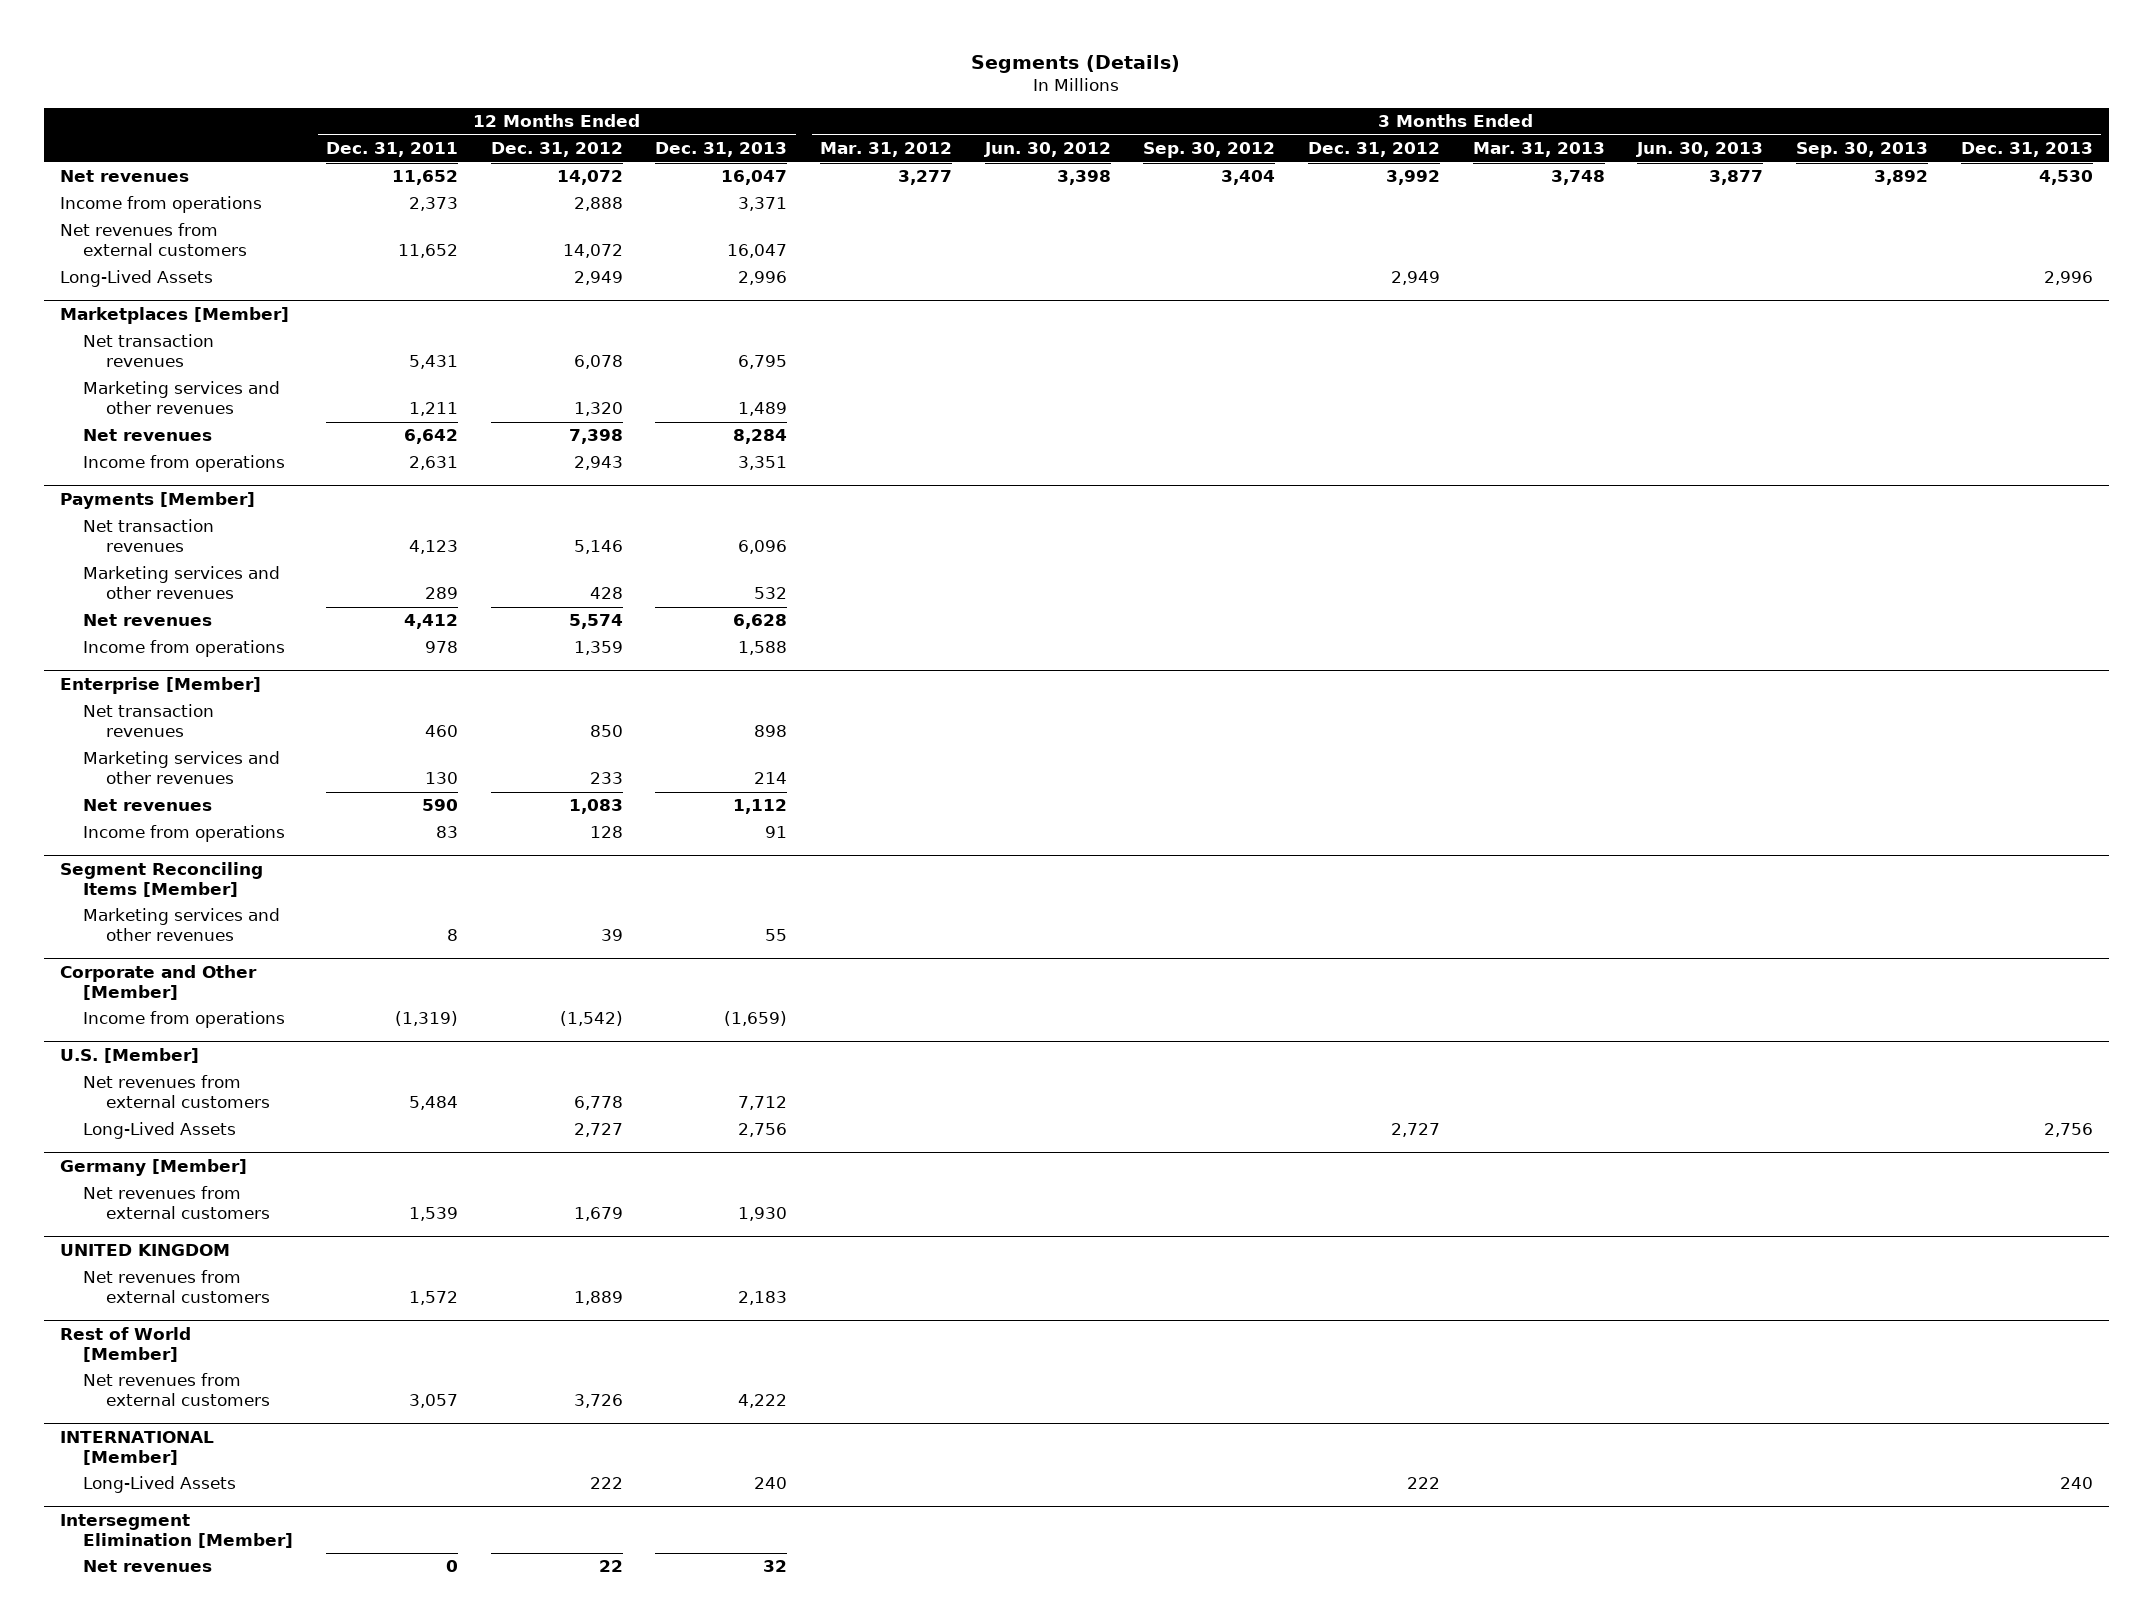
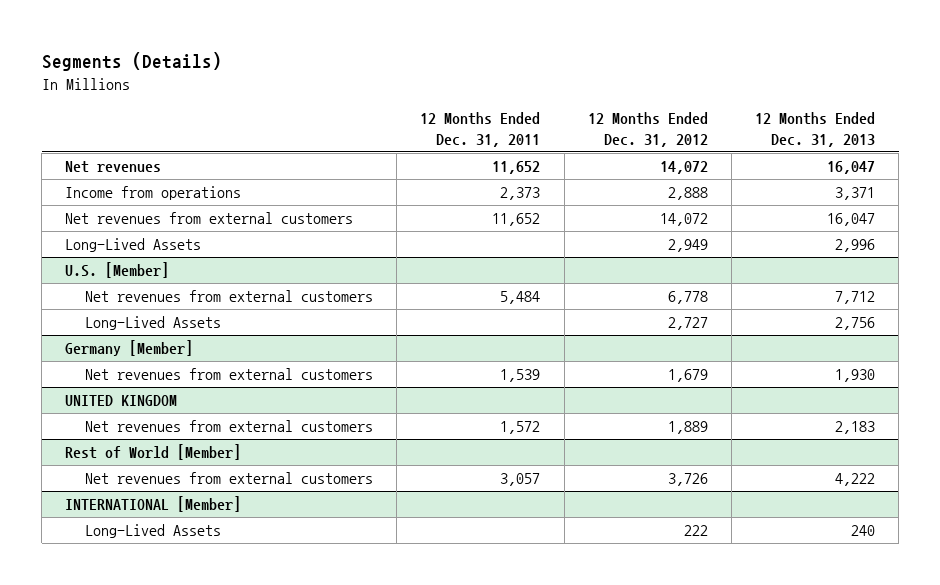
- | 12 Months Ended Dec. 31, 2011 | 12 Months Ended Dec. 31, 2012 | 12 Months Ended Dec. 31, 2013 | 3 Months Ended Mar. 31, 2012 | 3 Months Ended Jun. 30, 2012 | 3 Months Ended Sep. 30, 2012 | 3 Months Ended Dec. 31, 2012 | 3 Months Ended Mar. 31, 2013 | 3 Months Ended Jun. 30, 2013 | 3 Months Ended Sep. 30, 2013 | 3 Months Ended Dec. 31, 2013
+ | 12 Months Ended Dec. 31, 2011 | 12 Months Ended Dec. 31, 2012 | 12 Months Ended Dec. 31, 2013
- Marketplaces [Member]
- Net transaction revenues | 5,431 | 6,078 | 6,795 | | | | | | | |
- Marketing services and other revenues | 1,211 | 1,320 | 1,489 | | | | | | | |
- Net revenues | 6,642 | 7,398 | 8,284 | | | | | | | |
- Income from operations | 2,631 | 2,943 | 3,351 | | | | | | | |
- Payments [Member]
- Net transaction revenues | 4,123 | 5,146 | 6,096 | | | | | | | |
- Marketing services and other revenues | 289 | 428 | 532 | | | | | | | |
- Net revenues | 4,412 | 5,574 | 6,628 | | | | | | | |
- Income from operations | 978 | 1,359 | 1,588 | | | | | | | |
- Enterprise [Member]
- Net transaction revenues | 460 | 850 | 898 | | | | | | | |
- Marketing services and other revenues | 130 | 233 | 214 | | | | | | | |
- Net revenues | 590 | 1,083 | 1,112 | | | | | | | |
- Income from operations | 83 | 128 | 91 | | | | | | | |
- Segment Reconciling Items [Member]
- Marketing services and other revenues | 8 | 39 | 55 | | | | | | | |
- Corporate and Other [Member]
- Income from operations | (1,319) | (1,542) | (1,659) | | | | | | | |
- Intersegment Elimination [Member]
- Net revenues | 0 | 22 | 32 | | | | | | | |

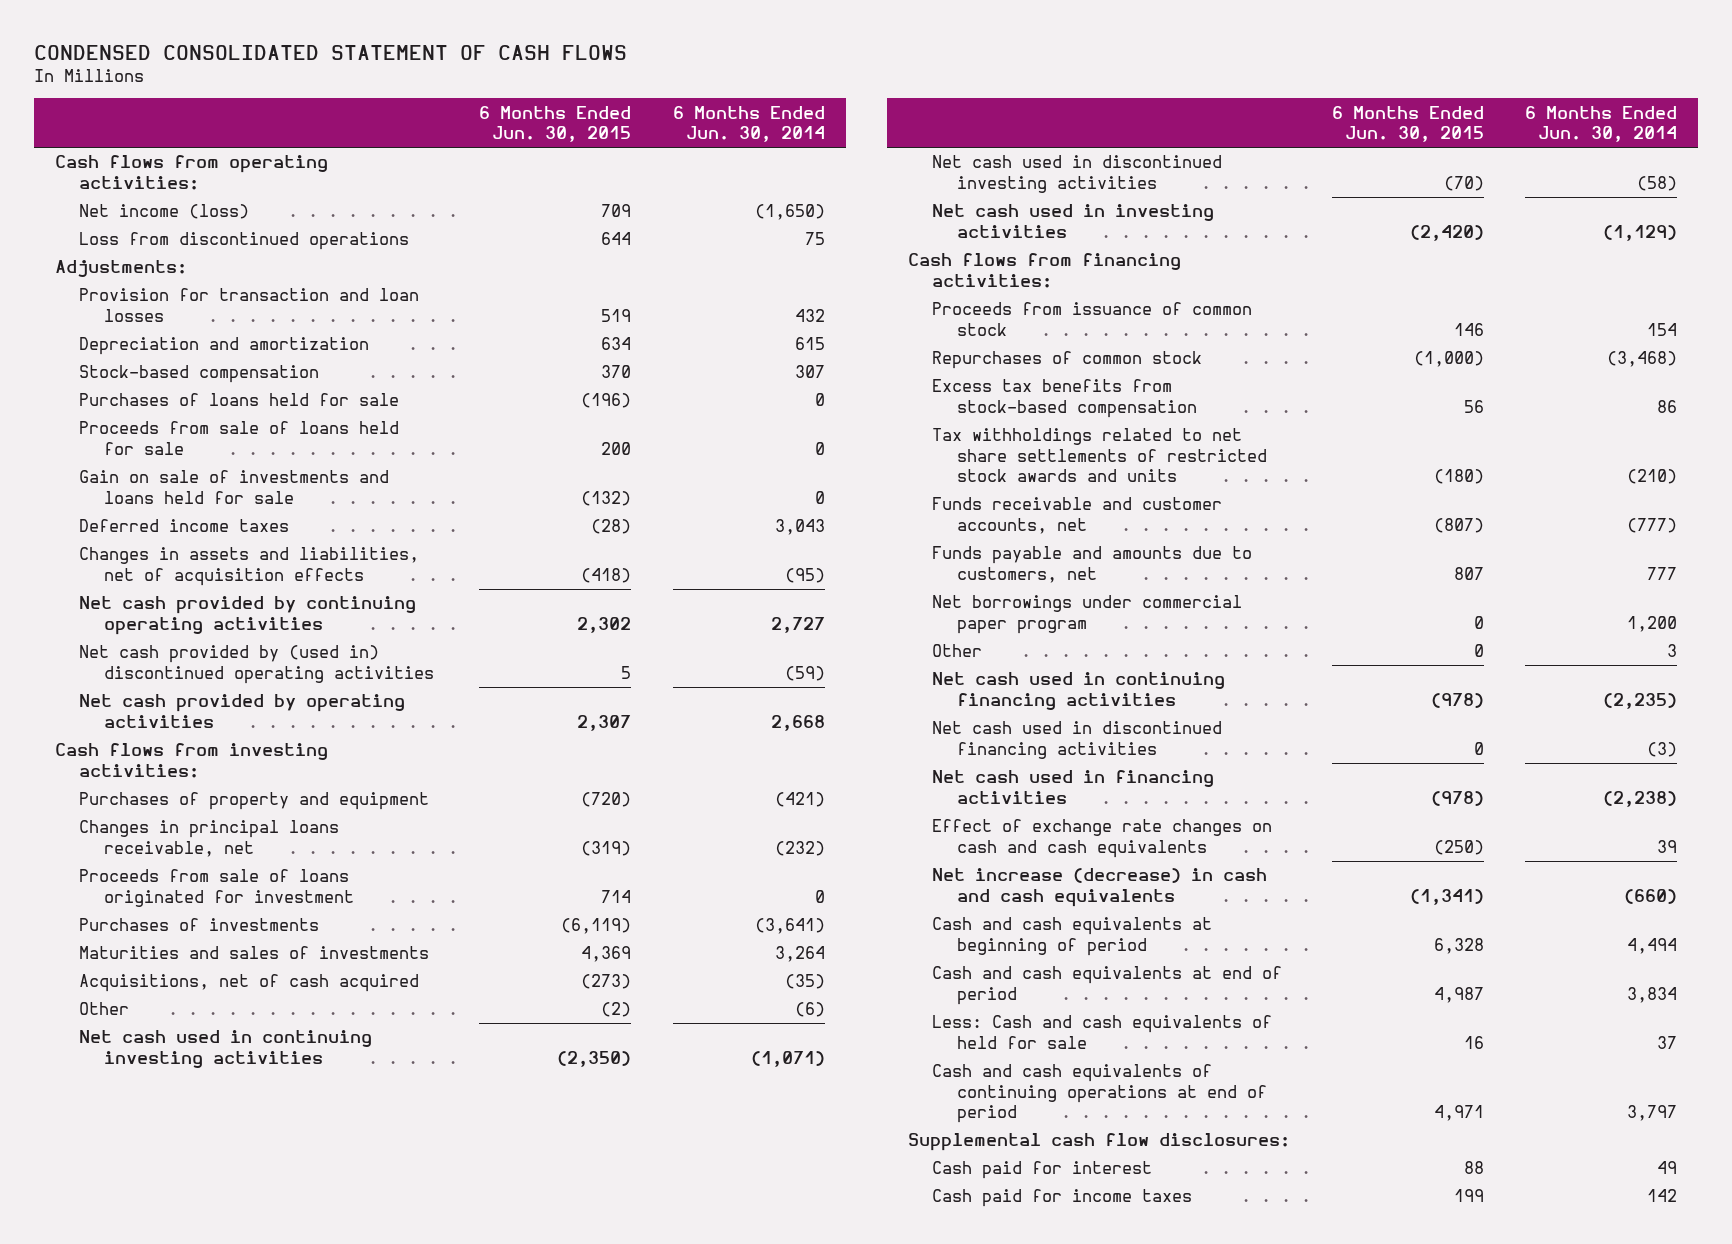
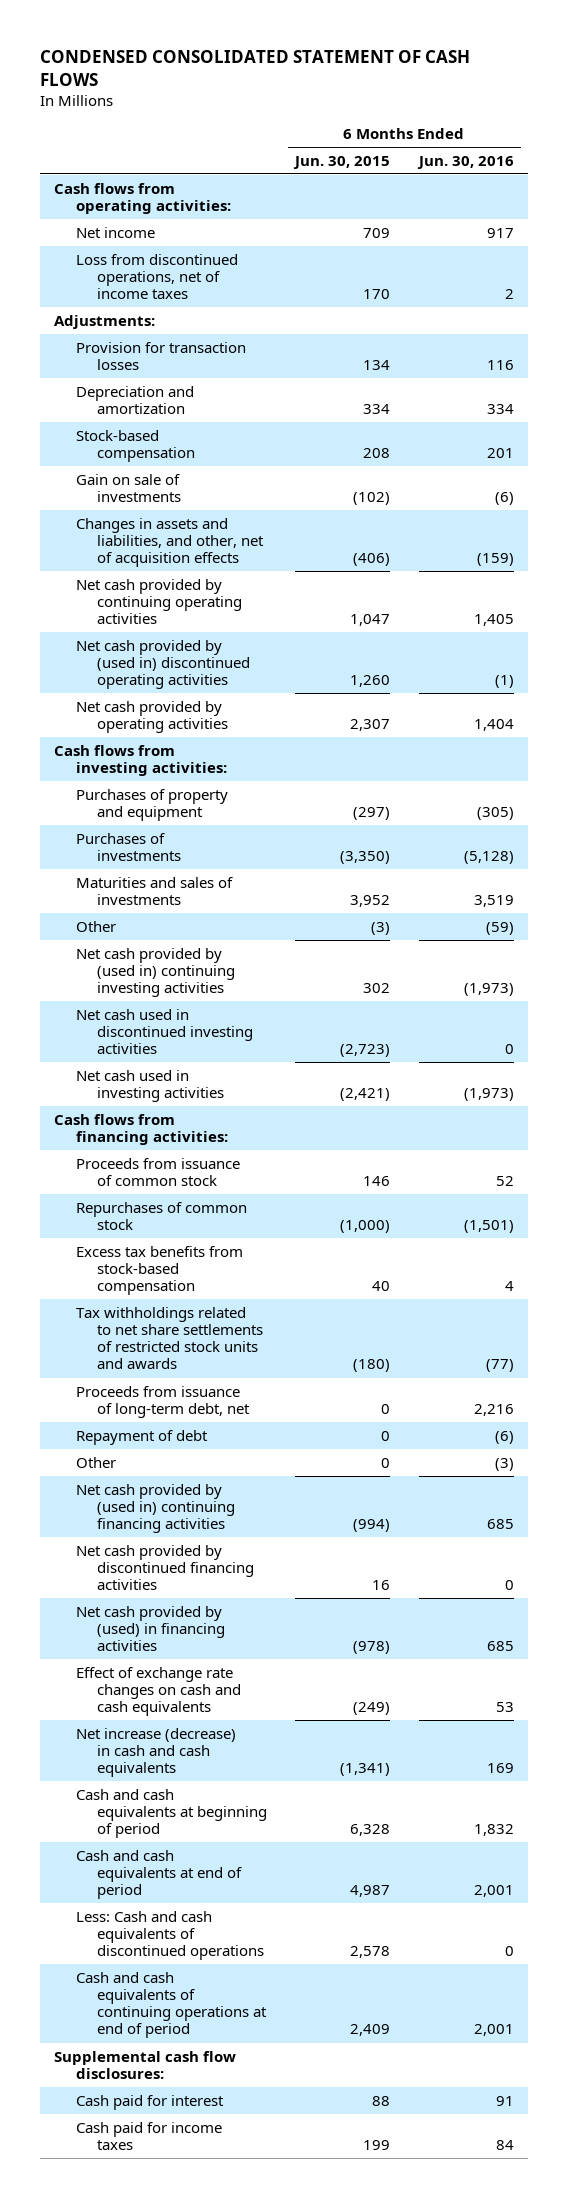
- | 6 Months Ended Jun. 30, 2015 | 6 Months Ended Jun. 30, 2014
+ | 6 Months Ended Jun. 30, 2015 | 6 Months Ended Jun. 30, 2016
- Net income (loss) | 709 | (1,650)
- Loss from discontinued operations | 644 | 75
+ Net income | 709 | 917
+ Loss from discontinued operations, net of income taxes | 170 | 2
- Provision for transaction and loan losses | 519 | 432
- Depreciation and amortization | 634 | 615
- Stock-based compensation | 370 | 307
- Purchases of loans held for sale | (196) | 0
- Proceeds from sale of loans held for sale | 200 | 0
- Gain on sale of investments and loans held for sale | (132) | 0
- Deferred income taxes | (28) | 3,043
- Changes in assets and liabilities, net of acquisition effects | (418) | (95)
- Net cash provided by continuing operating activities | 2,302 | 2,727
- Net cash provided by (used in) discontinued operating activities | 5 | (59)
+ Provision for transaction losses | 134 | 116
+ Depreciation and amortization | 334 | 334
+ Stock-based compensation | 208 | 201
+ Gain on sale of investments | (102) | (6)
+ Changes in assets and liabilities, and other, net of acquisition effects | (406) | (159)
+ Net cash provided by continuing operating activities | 1,047 | 1,405
+ Net cash provided by (used in) discontinued operating activities | 1,260 | (1)
- Purchases of property and equipment | (720) | (421)
- Changes in principal loans receivable, net | (319) | (232)
- Proceeds from sale of loans originated for investment | 714 | 0
- Purchases of investments | (6,119) | (3,641)
- Maturities and sales of investments | 4,369 | 3,264
- Acquisitions, net of cash acquired | (273) | (35)
- Other | (2) | (6)
- Net cash used in continuing investing activities | (2,350) | (1,071)
- Net cash used in discontinued investing activities | (70) | (58)
- Net cash used in investing activities | (2,420) | (1,129)
+ Purchases of property and equipment | (297) | (305)
+ Purchases of investments | (3,350) | (5,128)
+ Maturities and sales of investments | 3,952 | 3,519
+ Other | (3) | (59)
+ Net cash provided by (used in) continuing investing activities | 302 | (1,973)
+ Net cash used in discontinued investing activities | (2,723) | 0
+ Net cash used in investing activities | (2,421) | (1,973)
- Excess tax benefits from stock-based compensation | 56 | 86
- Tax withholdings related to net share settlements of restricted stock awards and units | (180) | (210)
- Funds receivable and customer accounts, net | (807) | (777)
- Funds payable and amounts due to customers, net | 807 | 777
- Net borrowings under commercial paper program | 0 | 1,200
+ Excess tax benefits from stock-based compensation | 40 | 4
+ Tax withholdings related to net share settlements of restricted stock units and awards | (180) | (77)
+ Proceeds from issuance of long-term debt, net | 0 | 2,216
+ Repayment of debt | 0 | (6)
- Net cash used in continuing financing activities | (978) | (2,235)
- Net cash used in discontinued financing activities | 0 | (3)
- Net cash used in financing activities | (978) | (2,238)
- Effect of exchange rate changes on cash and cash equivalents | (250) | 39
+ Net cash provided by (used in) continuing financing activities | (994) | 685
+ Net cash provided by discontinued financing activities | 16 | 0
+ Net cash provided by (used) in financing activities | (978) | 685
+ Effect of exchange rate changes on cash and cash equivalents | (249) | 53
- Less: Cash and cash equivalents of held for sale | 16 | 37
- Cash and cash equivalents of continuing operations at end of period | 4,971 | 3,797
+ Less: Cash and cash equivalents of discontinued operations | 2,578 | 0
+ Cash and cash equivalents of continuing operations at end of period | 2,409 | 2,001

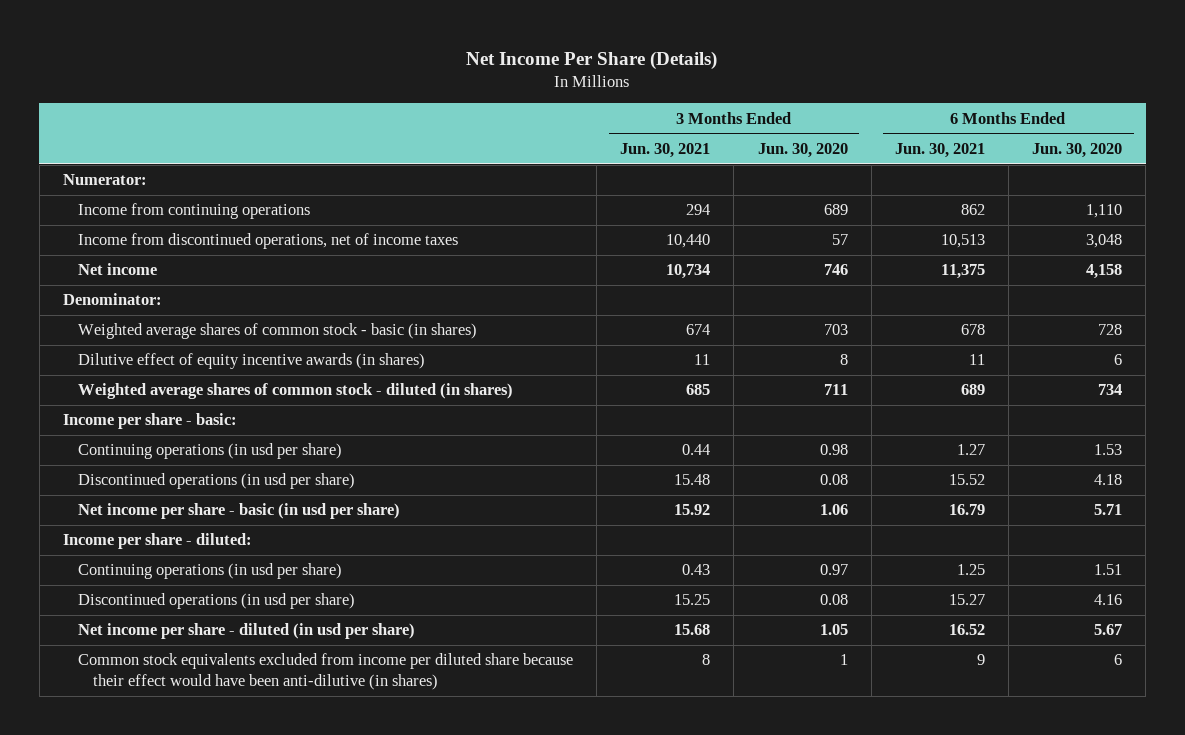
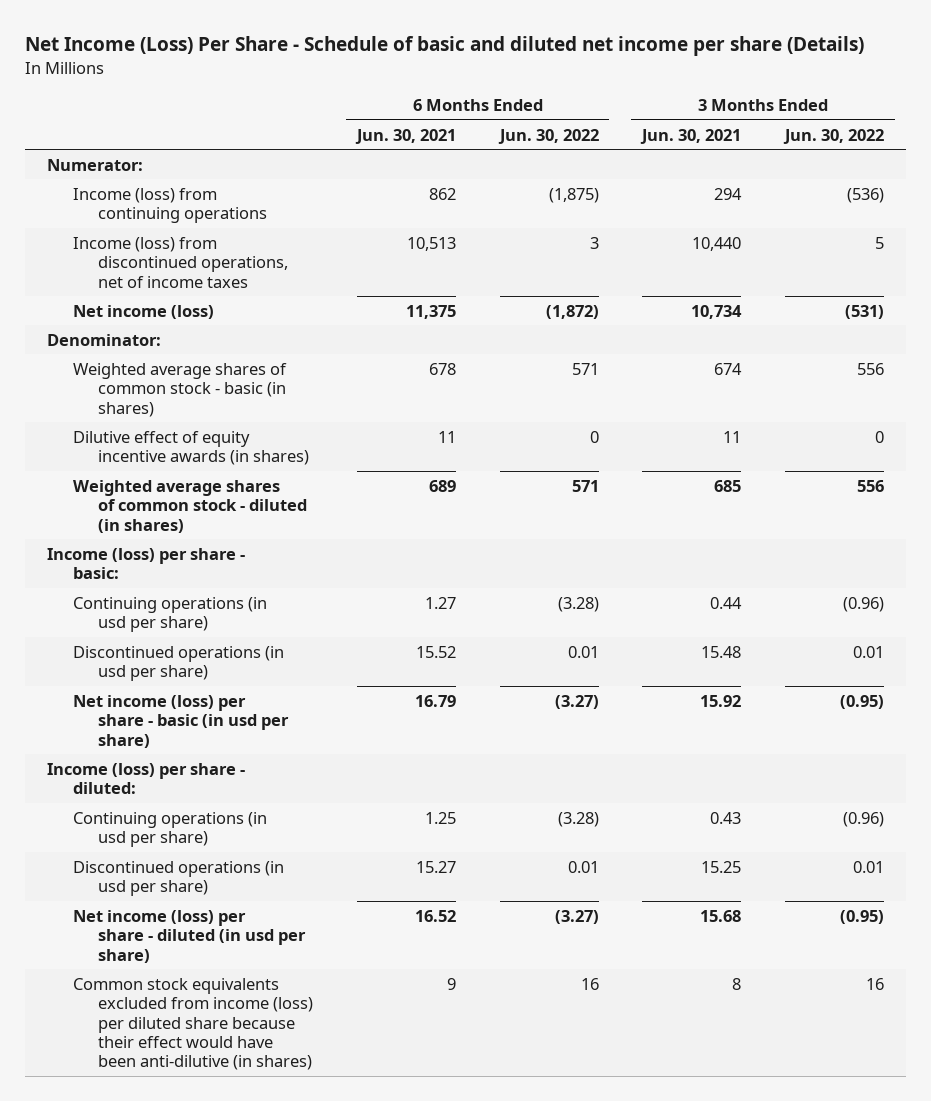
- Net Income Per Share (Details)
+ Net Income (Loss) Per Share - Schedule of basic and diluted net income per share (Details)
- | 3 Months Ended Jun. 30, 2021 | 3 Months Ended Jun. 30, 2020 | 6 Months Ended Jun. 30, 2021 | 6 Months Ended Jun. 30, 2020
+ | 6 Months Ended Jun. 30, 2021 | 6 Months Ended Jun. 30, 2022 | 3 Months Ended Jun. 30, 2021 | 3 Months Ended Jun. 30, 2022
- Income from continuing operations | 294 | 689 | 862 | 1,110
- Income from discontinued operations, net of income taxes | 10,440 | 57 | 10,513 | 3,048
- Net income | 10,734 | 746 | 11,375 | 4,158
+ Income (loss) from continuing operations | 862 | (1,875) | 294 | (536)
+ Income (loss) from discontinued operations, net of income taxes | 10,513 | 3 | 10,440 | 5
+ Net income (loss) | 11,375 | (1,872) | 10,734 | (531)
- Income per share - basic:
+ Income (loss) per share - basic:
- Net income per share - basic (in usd per share) | 15.92 | 1.06 | 16.79 | 5.71
- Income per share - diluted:
+ Net income (loss) per share - basic (in usd per share) | 16.79 | (3.27) | 15.92 | (0.95)
+ Income (loss) per share - diluted:
- Net income per share - diluted (in usd per share) | 15.68 | 1.05 | 16.52 | 5.67
- Common stock equivalents excluded from income per diluted share because their effect would have been anti-dilutive (in shares) | 8 | 1 | 9 | 6
+ Net income (loss) per share - diluted (in usd per share) | 16.52 | (3.27) | 15.68 | (0.95)
+ Common stock equivalents excluded from income (loss) per diluted share because their effect would have been anti-dilutive (in shares) | 9 | 16 | 8 | 16

